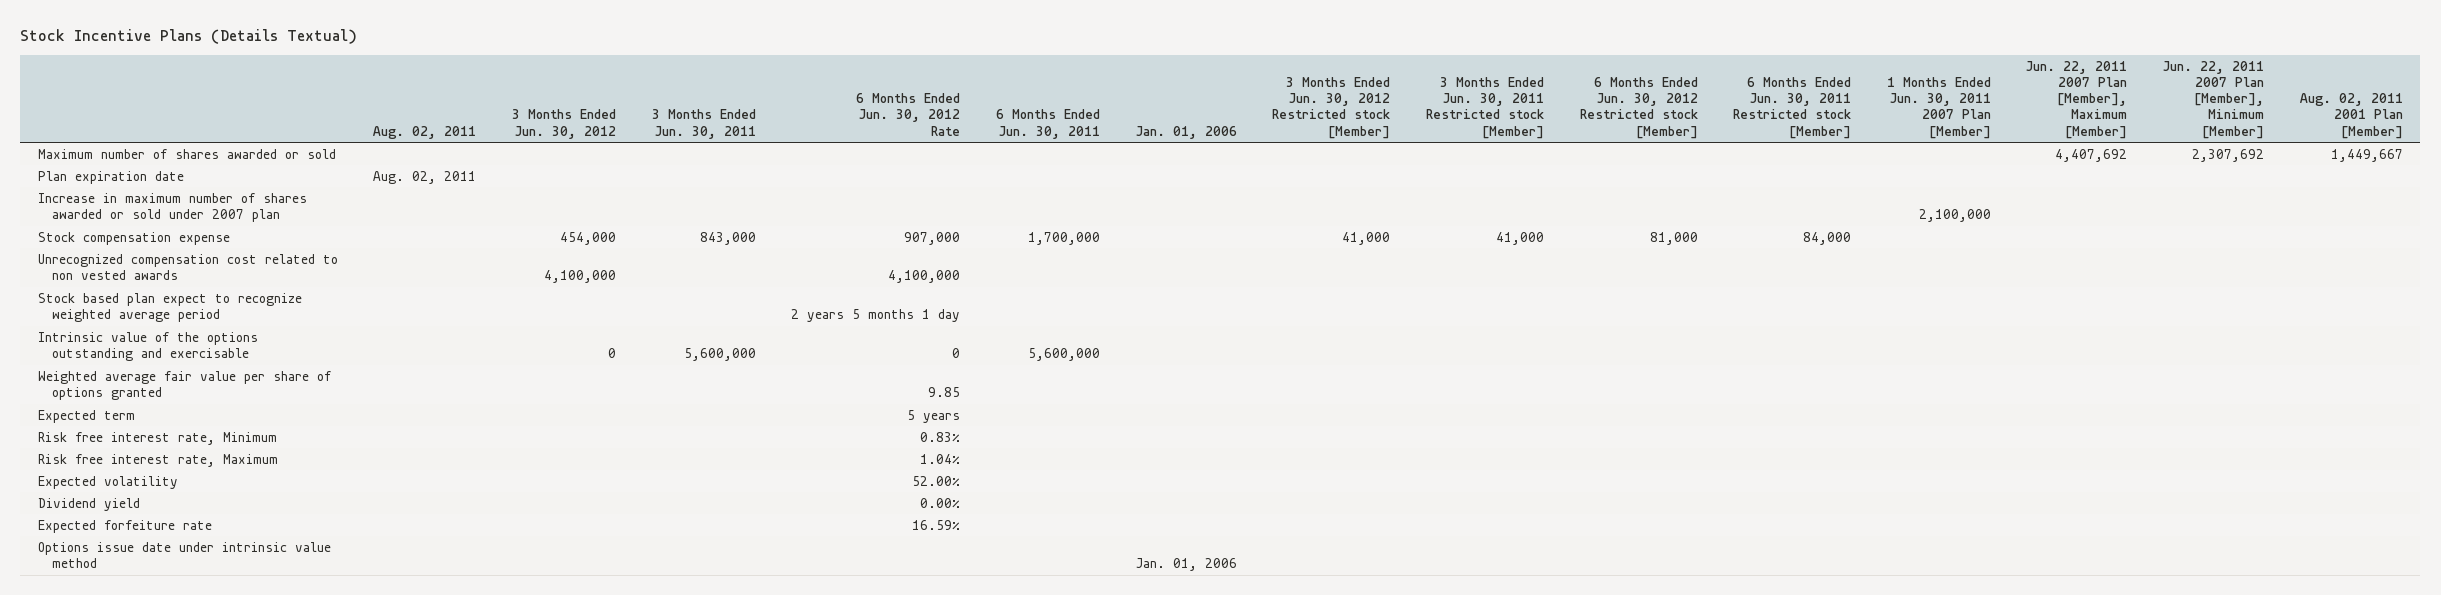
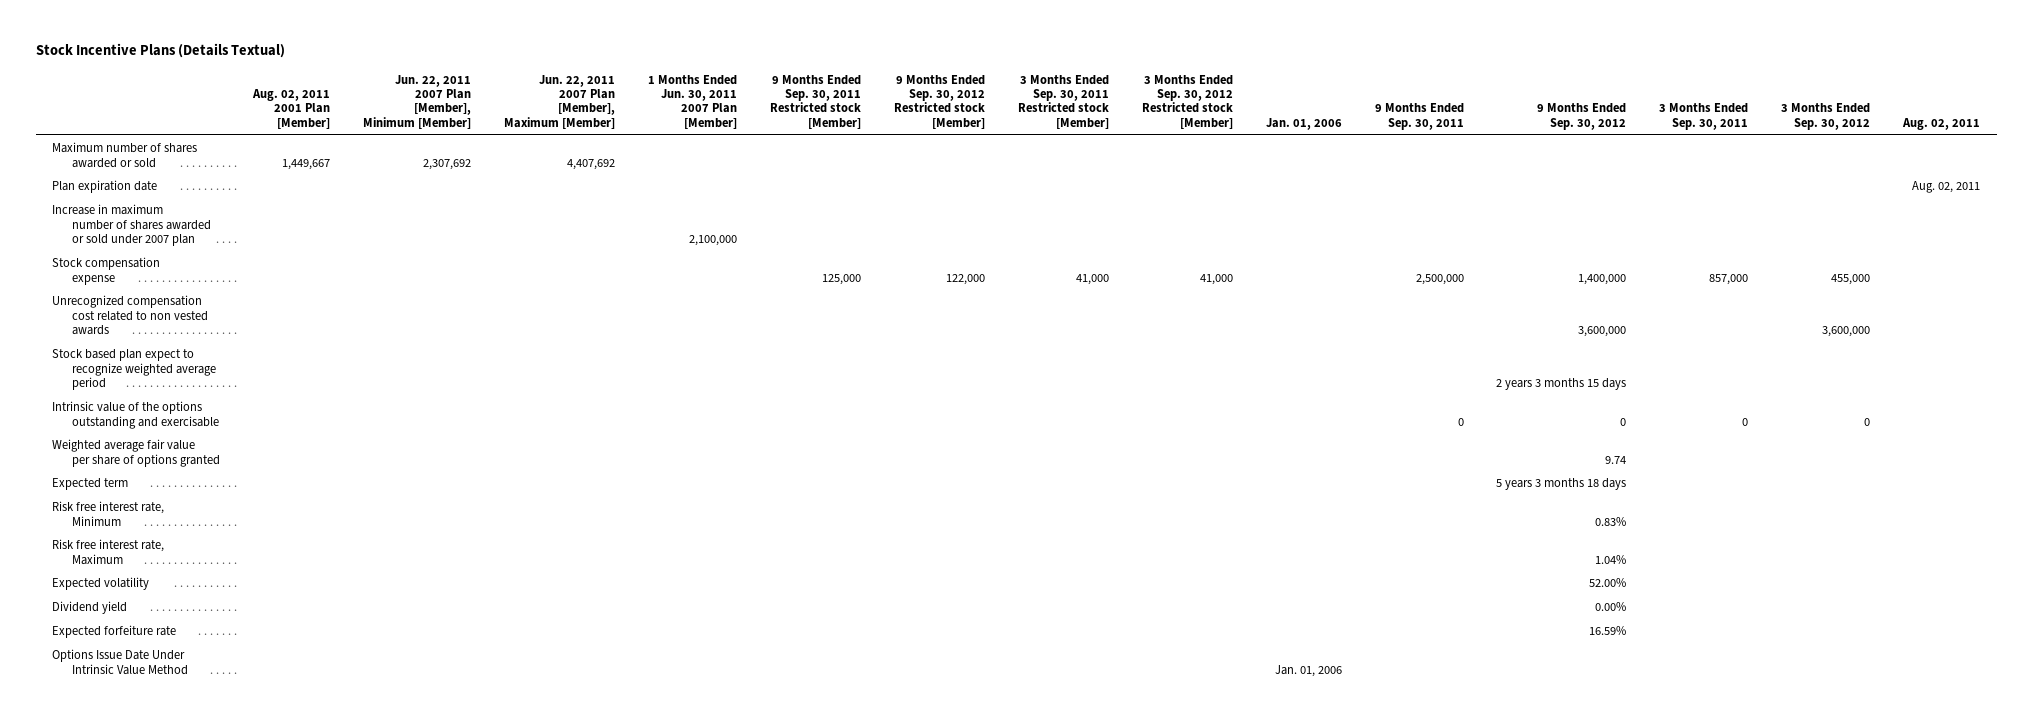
- | Aug. 02, 2011 | 3 Months Ended Jun. 30, 2012 | 3 Months Ended Jun. 30, 2011 | 6 Months Ended Jun. 30, 2012 Rate | 6 Months Ended Jun. 30, 2011 | Jan. 01, 2006 | 3 Months Ended Jun. 30, 2012 Restricted stock [Member] | 3 Months Ended Jun. 30, 2011 Restricted stock [Member] | 6 Months Ended Jun. 30, 2012 Restricted stock [Member] | 6 Months Ended Jun. 30, 2011 Restricted stock [Member] | 1 Months Ended Jun. 30, 2011 2007 Plan [Member] | Jun. 22, 2011 2007 Plan [Member], Maximum [Member] | Jun. 22, 2011 2007 Plan [Member], Minimum [Member] | Aug. 02, 2011 2001 Plan [Member]
+ | Aug. 02, 2011 2001 Plan [Member] | Jun. 22, 2011 2007 Plan [Member], Minimum [Member] | Jun. 22, 2011 2007 Plan [Member], Maximum [Member] | 1 Months Ended Jun. 30, 2011 2007 Plan [Member] | 9 Months Ended Sep. 30, 2011 Restricted stock [Member] | 9 Months Ended Sep. 30, 2012 Restricted stock [Member] | 3 Months Ended Sep. 30, 2011 Restricted stock [Member] | 3 Months Ended Sep. 30, 2012 Restricted stock [Member] | Jan. 01, 2006 | 9 Months Ended Sep. 30, 2011 | 9 Months Ended Sep. 30, 2012 | 3 Months Ended Sep. 30, 2011 | 3 Months Ended Sep. 30, 2012 | Aug. 02, 2011
- Options issue date under intrinsic value method | | | | | | Jan. 01, 2006 | | | | | | | |
+ Options Issue Date Under Intrinsic Value Method | | | | | | | | | Jan. 01, 2006 | | | | |

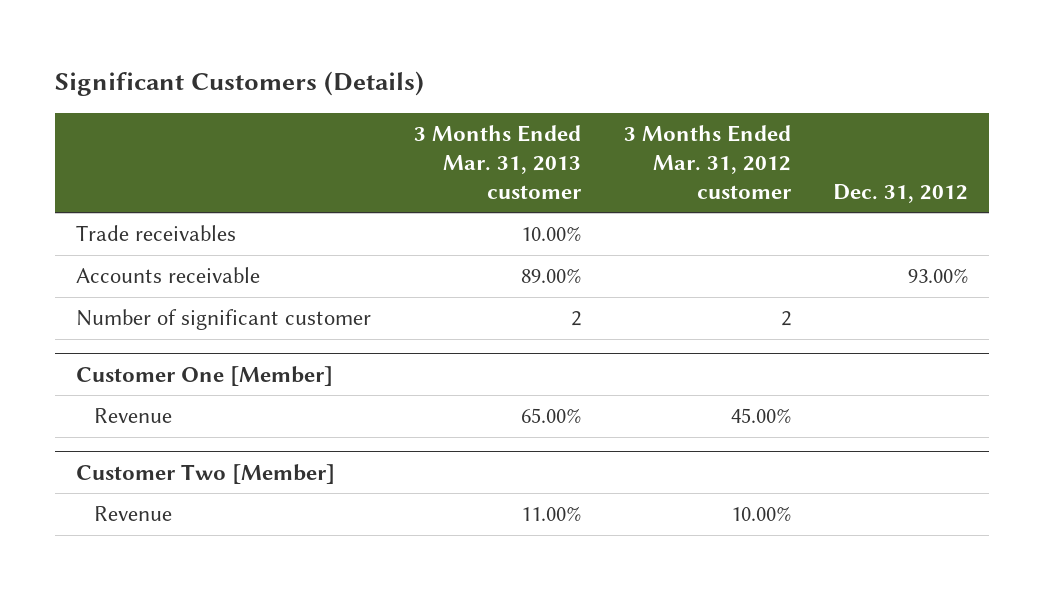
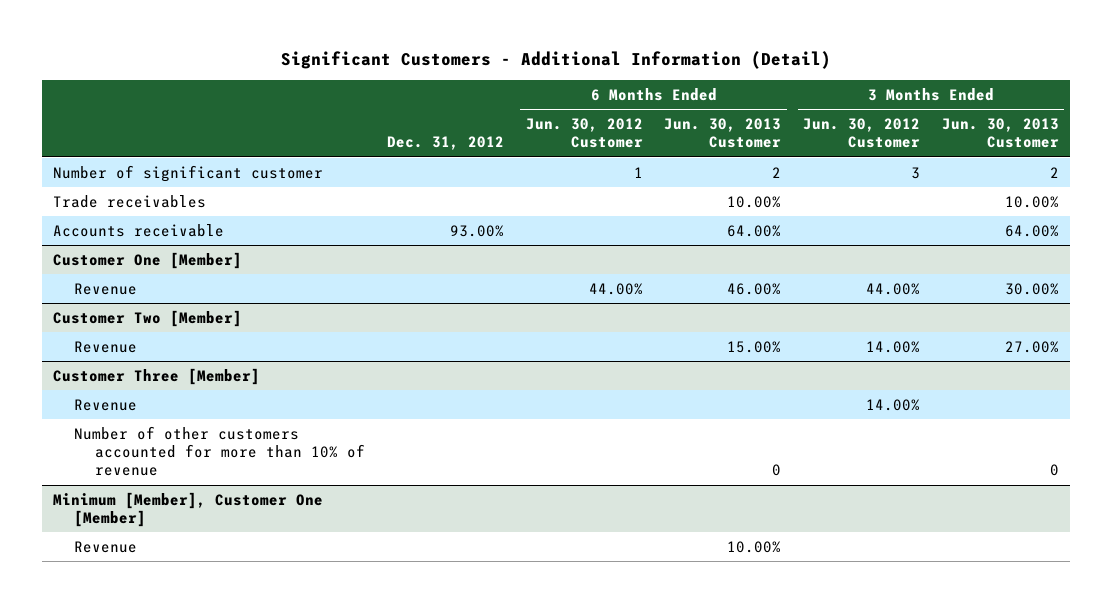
- Significant Customers (Details)
+ Significant Customers - Additional Information (Detail)
- | 3 Months Ended Mar. 31, 2013 customer | 3 Months Ended Mar. 31, 2012 customer | Dec. 31, 2012
+ | Dec. 31, 2012 | 6 Months Ended Jun. 30, 2012 Customer | 6 Months Ended Jun. 30, 2013 Customer | 3 Months Ended Jun. 30, 2012 Customer | 3 Months Ended Jun. 30, 2013 Customer
moved up: Number of significant customer | | 1 | 2 | 3 | 2
+ Customer Three [Member]
+ Revenue | | | | 14.00% |
+ Number of other customers accounted for more than 10% of revenue | | | 0 | | 0
+ Minimum [Member], Customer One [Member]
+ Revenue | | | 10.00% | |

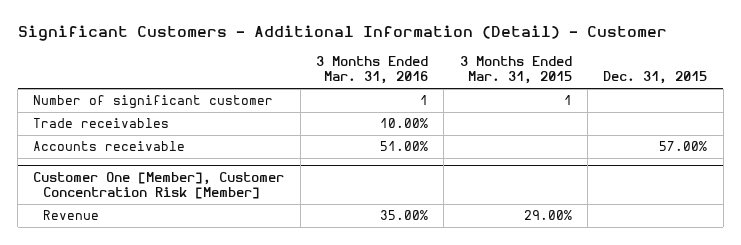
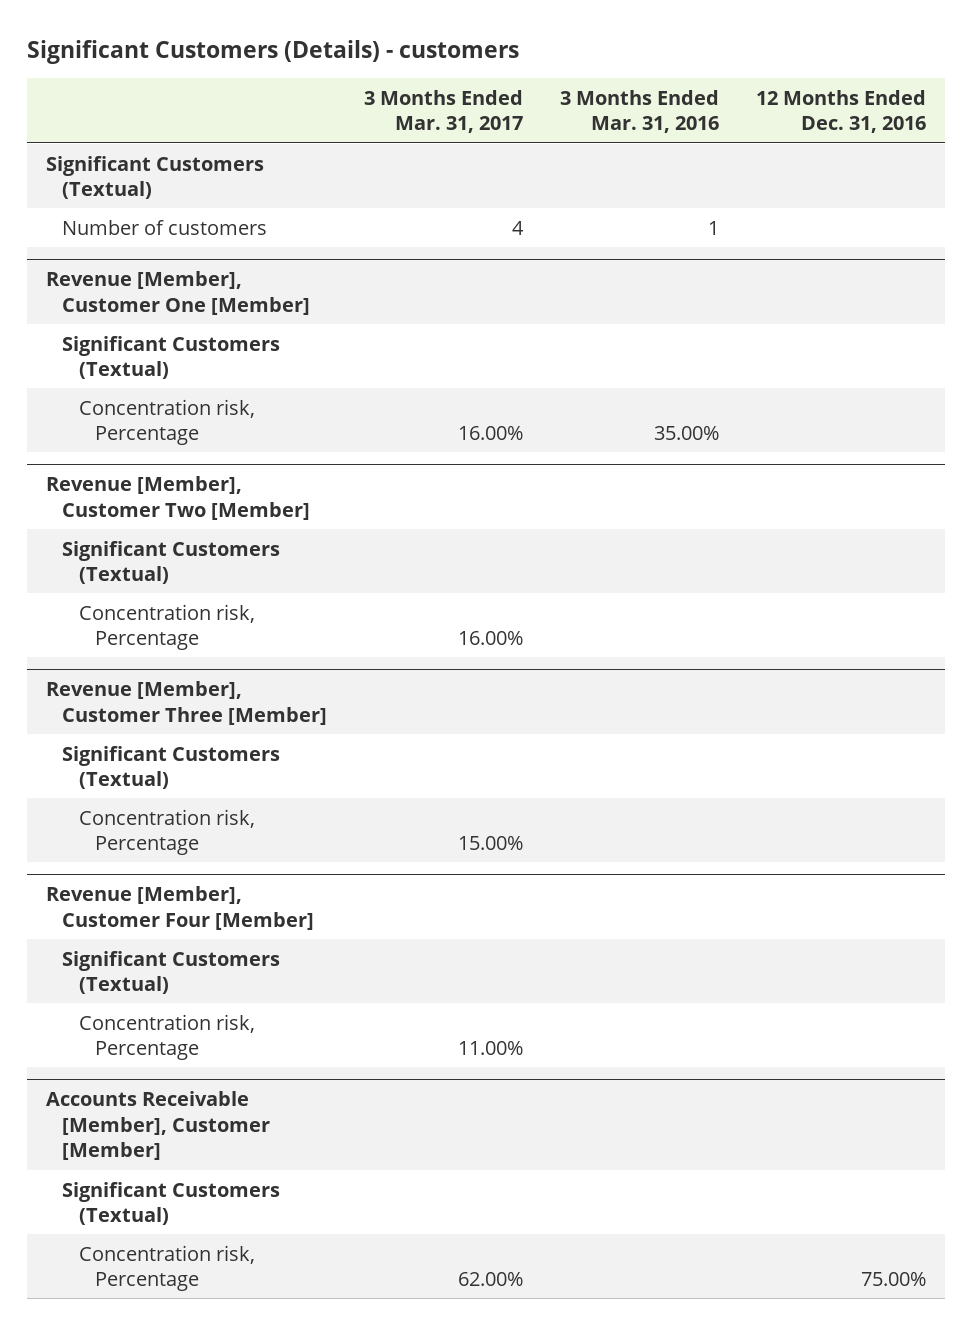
- Significant Customers - Additional Information (Detail) - Customer
+ Significant Customers (Details) - customers
- | 3 Months Ended Mar. 31, 2016 | 3 Months Ended Mar. 31, 2015 | Dec. 31, 2015
+ | 3 Months Ended Mar. 31, 2017 | 3 Months Ended Mar. 31, 2016 | 12 Months Ended Dec. 31, 2016
- Number of significant customer | 1 | 1 |
- Trade receivables | 10.00% | |
- Accounts receivable | 51.00% | | 57.00%
- Customer One [Member], Customer Concentration Risk [Member]
- Revenue | 35.00% | 29.00% |
+ Significant Customers (Textual)
+ Number of customers | 4 | 1 |
+ Revenue [Member], Customer One [Member]
+ Significant Customers (Textual)
+ Concentration risk, Percentage | 16.00% | 35.00% |
+ Revenue [Member], Customer Two [Member]
+ Significant Customers (Textual)
+ Concentration risk, Percentage | 16.00% | |
+ Revenue [Member], Customer Three [Member]
+ Significant Customers (Textual)
+ Concentration risk, Percentage | 15.00% | |
+ Revenue [Member], Customer Four [Member]
+ Significant Customers (Textual)
+ Concentration risk, Percentage | 11.00% | |
+ Accounts Receivable [Member], Customer [Member]
+ Significant Customers (Textual)
+ Concentration risk, Percentage | 62.00% | | 75.00%

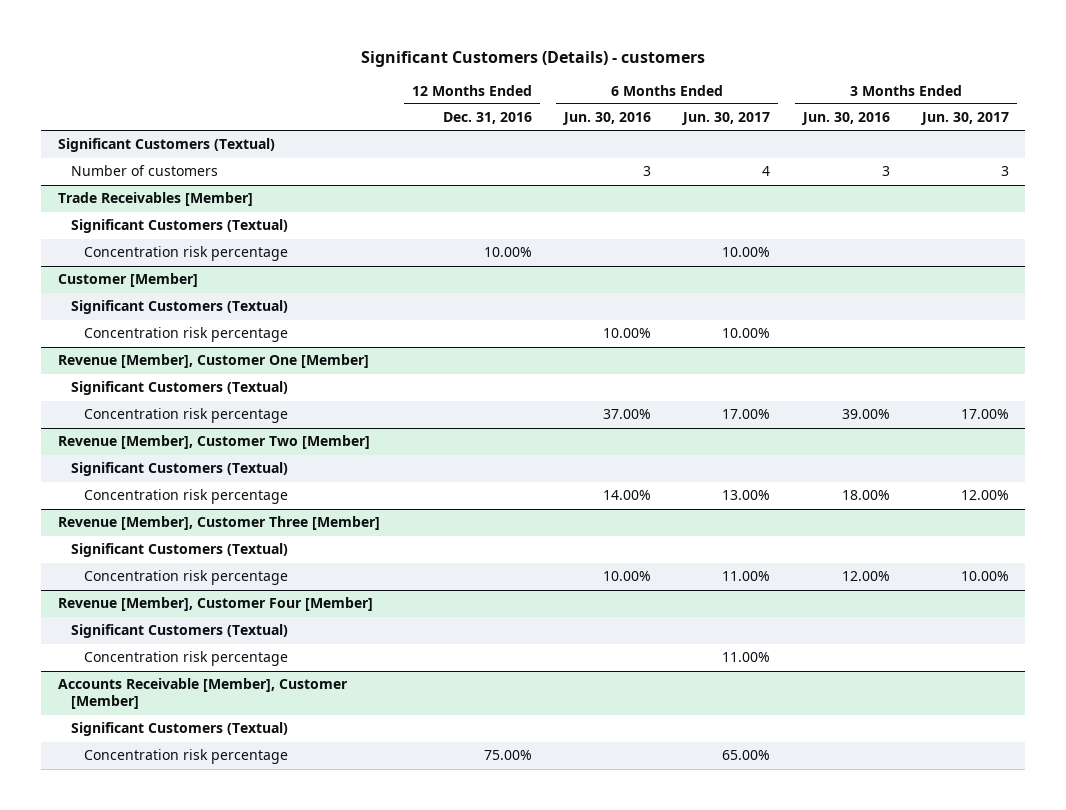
- | 3 Months Ended Mar. 31, 2017 | 3 Months Ended Mar. 31, 2016 | 12 Months Ended Dec. 31, 2016
+ | 12 Months Ended Dec. 31, 2016 | 6 Months Ended Jun. 30, 2016 | 6 Months Ended Jun. 30, 2017 | 3 Months Ended Jun. 30, 2016 | 3 Months Ended Jun. 30, 2017
+ Trade Receivables [Member]
+ Significant Customers (Textual)
+ Concentration risk percentage | 10.00% | | 10.00% | |
+ Customer [Member]
+ Significant Customers (Textual)
+ Concentration risk percentage | | 10.00% | 10.00% | |
@ Revenue [Member], Customer One [Member]
- Concentration risk, Percentage | 16.00% | 35.00% |
+ Concentration risk percentage | | 37.00% | 17.00% | 39.00% | 17.00%
@ Revenue [Member], Customer Two [Member]
- Concentration risk, Percentage | 16.00% | |
+ Concentration risk percentage | | 14.00% | 13.00% | 18.00% | 12.00%
@ Revenue [Member], Customer Three [Member]
- Concentration risk, Percentage | 15.00% | |
+ Concentration risk percentage | | 10.00% | 11.00% | 12.00% | 10.00%
@ Revenue [Member], Customer Four [Member]
- Concentration risk, Percentage | 11.00% | |
+ Concentration risk percentage | | | 11.00% | |
@ Accounts Receivable [Member], Customer [Member]
- Concentration risk, Percentage | 62.00% | | 75.00%
+ Concentration risk percentage | 75.00% | | 65.00% | |

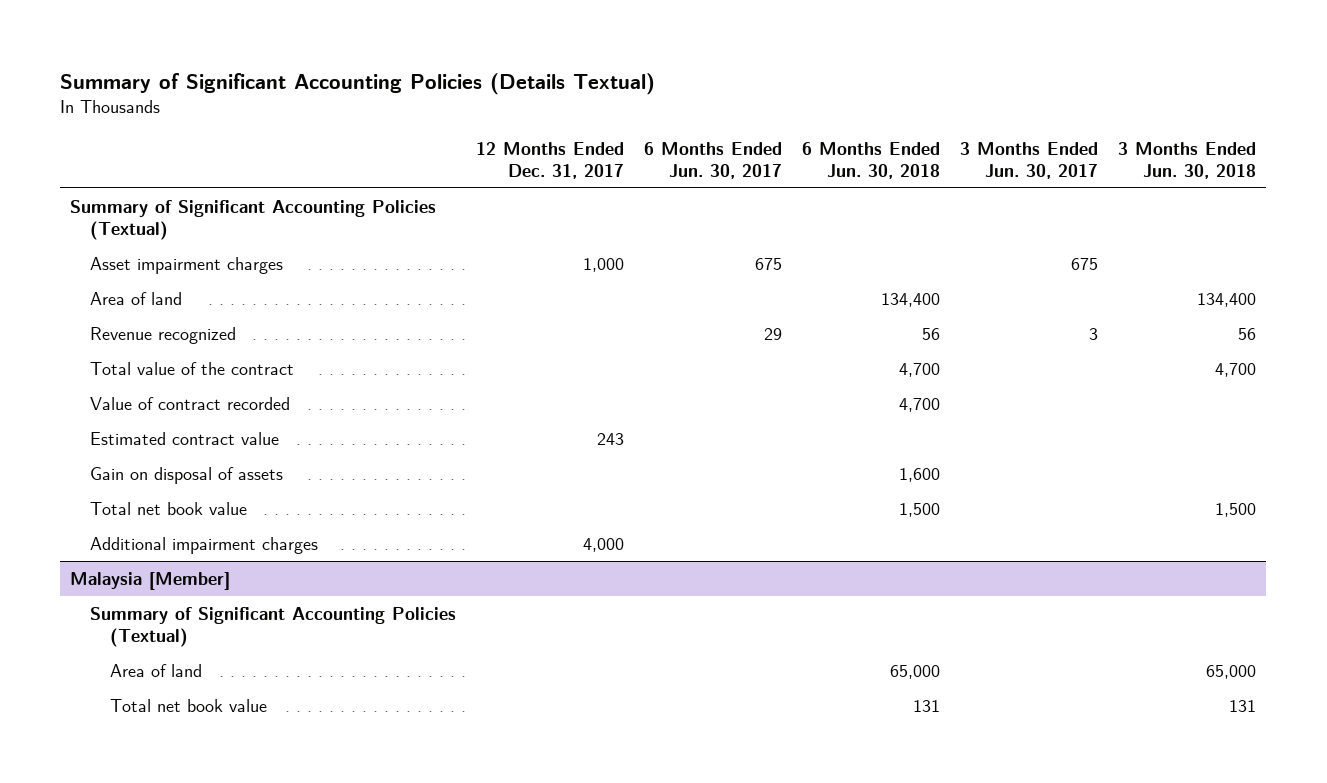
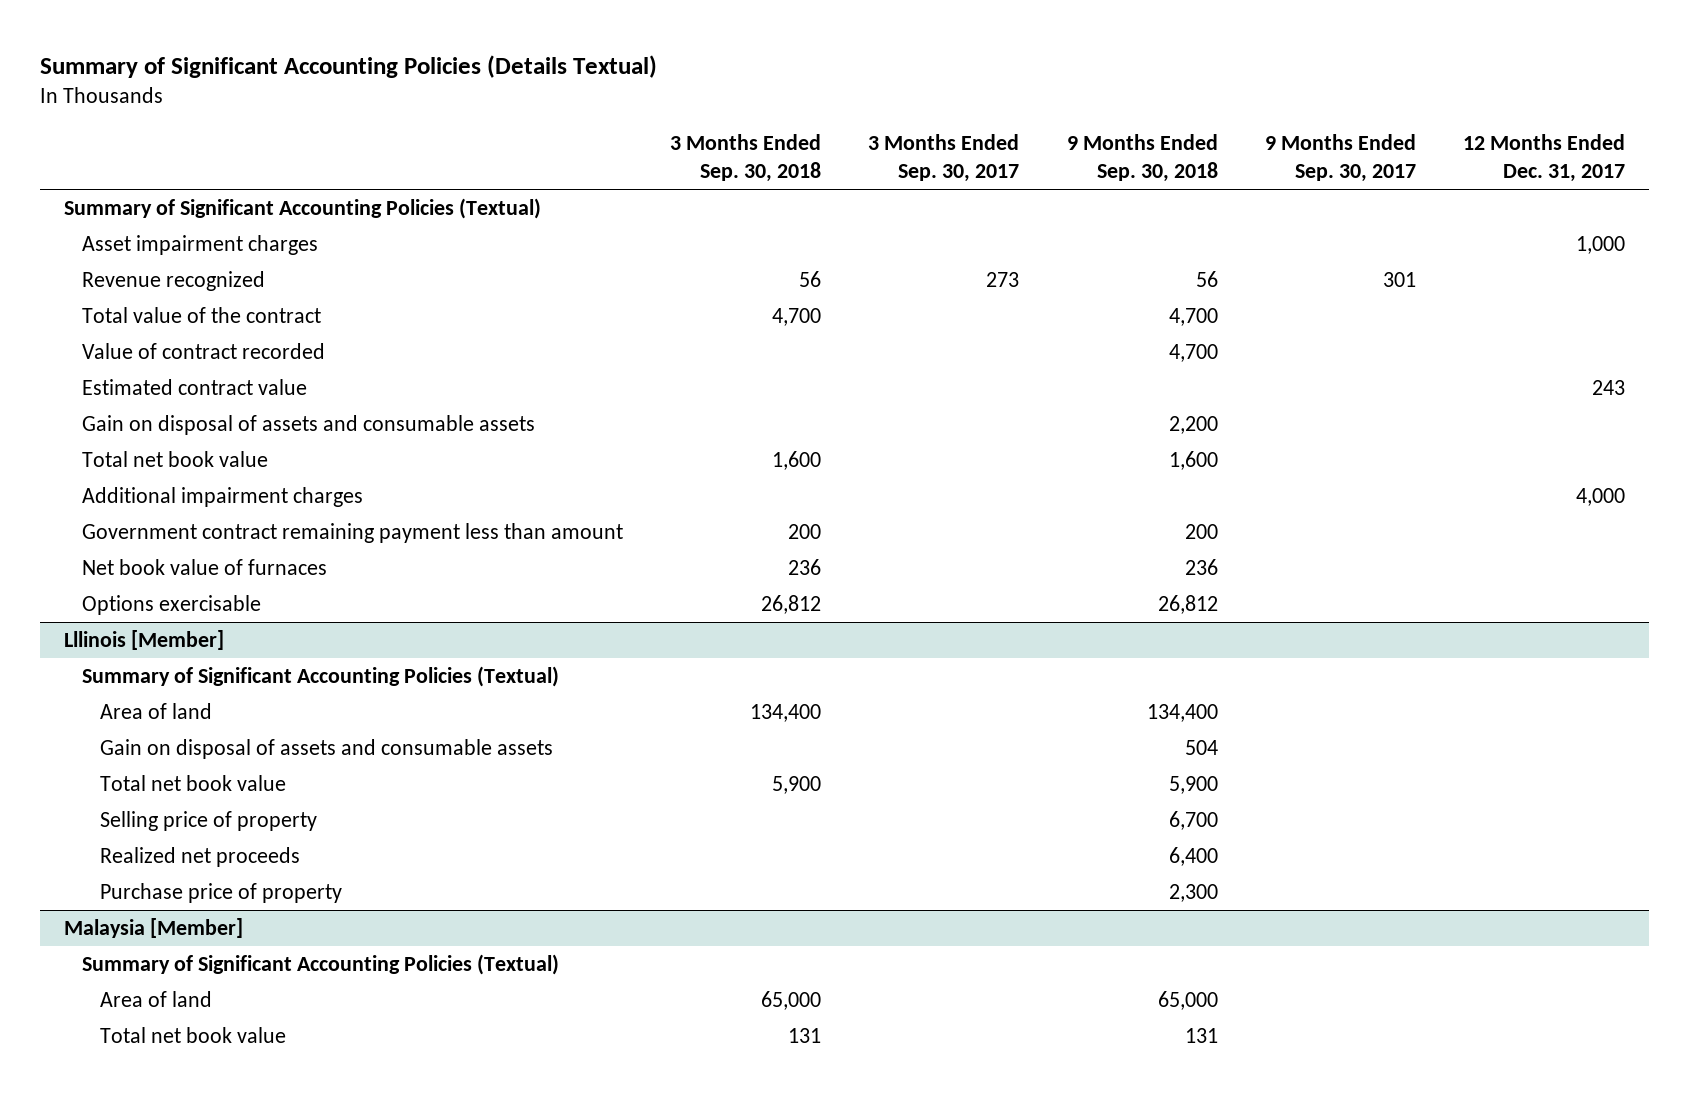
- | 12 Months Ended Dec. 31, 2017 | 6 Months Ended Jun. 30, 2017 | 6 Months Ended Jun. 30, 2018 | 3 Months Ended Jun. 30, 2017 | 3 Months Ended Jun. 30, 2018
+ | 3 Months Ended Sep. 30, 2018 | 3 Months Ended Sep. 30, 2017 | 9 Months Ended Sep. 30, 2018 | 9 Months Ended Sep. 30, 2017 | 12 Months Ended Dec. 31, 2017
- Area of land | | | 134,400 | | 134,400
- Gain on disposal of assets | | | 1,600 | |
+ Gain on disposal of assets and consumable assets | | | 2,200 | |
+ Government contract remaining payment less than amount | 200 | | 200 | |
+ Net book value of furnaces | 236 | | 236 | |
+ Options exercisable | 26,812 | | 26,812 | |
+ Lllinois [Member]
+ Summary of Significant Accounting Policies (Textual)
+ Area of land | 134,400 | | 134,400 | |
+ Gain on disposal of assets and consumable assets | | | 504 | |
+ Total net book value | 5,900 | | 5,900 | |
+ Selling price of property | | | 6,700 | |
+ Realized net proceeds | | | 6,400 | |
+ Purchase price of property | | | 2,300 | |

